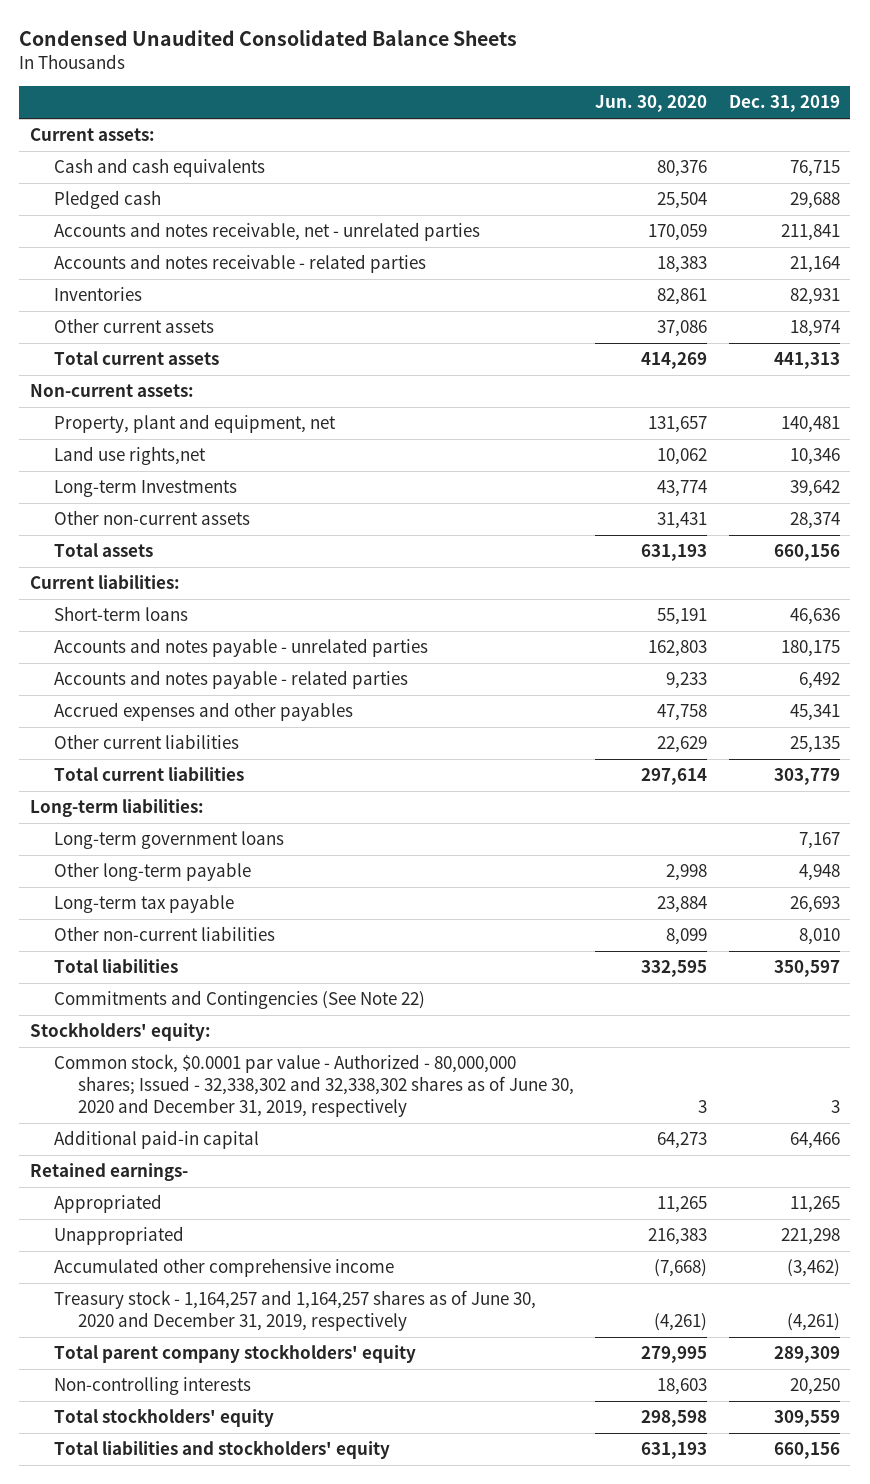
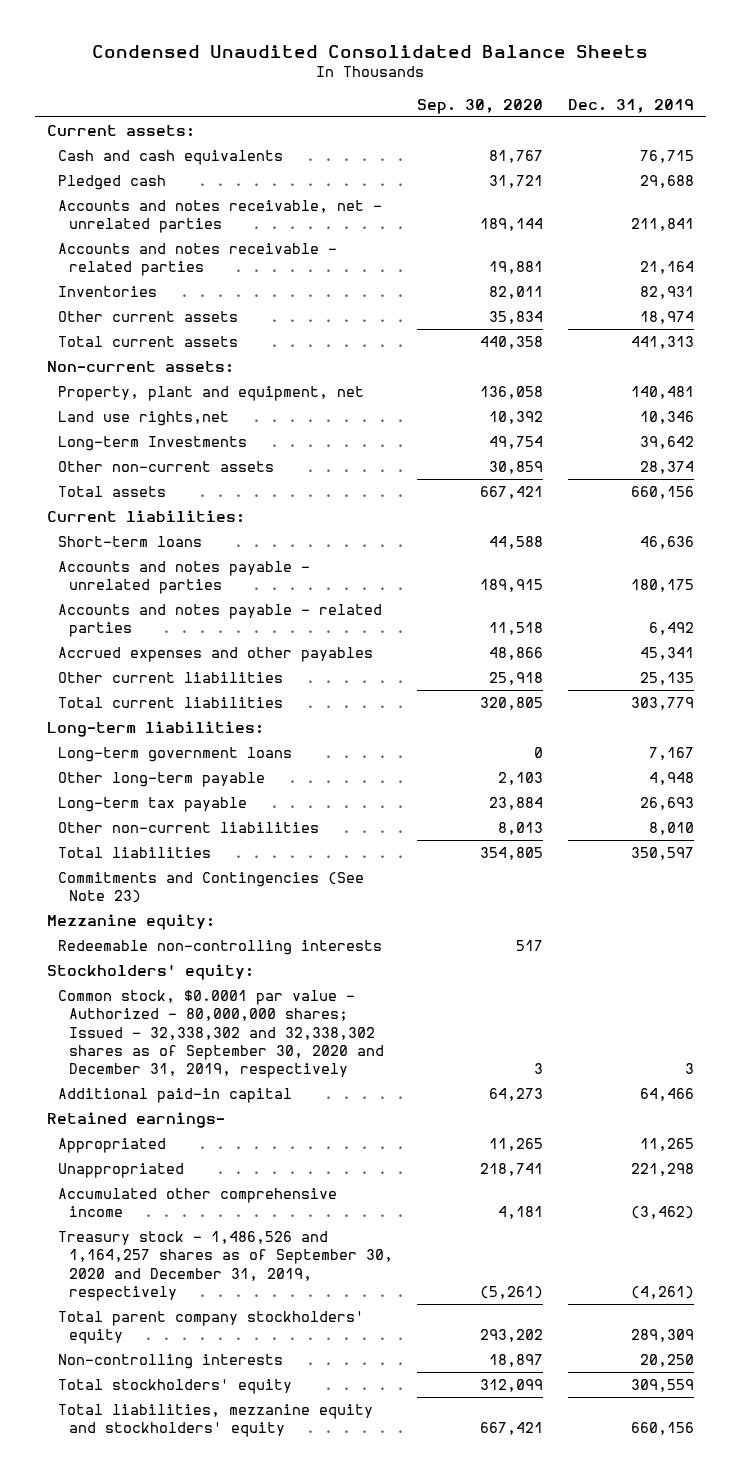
- | Jun. 30, 2020 | Dec. 31, 2019
+ | Sep. 30, 2020 | Dec. 31, 2019
- Commitments and Contingencies (See Note 22)
+ Commitments and Contingencies (See Note 23)
+ Mezzanine equity:
+ Redeemable non-controlling interests | 517 |
- Common stock, $0.0001 par value - Authorized - 80,000,000 shares; Issued - 32,338,302 and 32,338,302 shares as of June 30, 2020 and December 31, 2019, respectively | 3 | 3
+ Common stock, $0.0001 par value - Authorized - 80,000,000 shares; Issued - 32,338,302 and 32,338,302 shares as of September 30, 2020 and December 31, 2019, respectively | 3 | 3
- Treasury stock - 1,164,257 and 1,164,257 shares as of June 30, 2020 and December 31, 2019, respectively | (4,261) | (4,261)
+ Treasury stock - 1,486,526 and 1,164,257 shares as of September 30, 2020 and December 31, 2019, respectively | (5,261) | (4,261)
- Total liabilities and stockholders' equity | 631,193 | 660,156
+ Total liabilities, mezzanine equity and stockholders' equity | 667,421 | 660,156

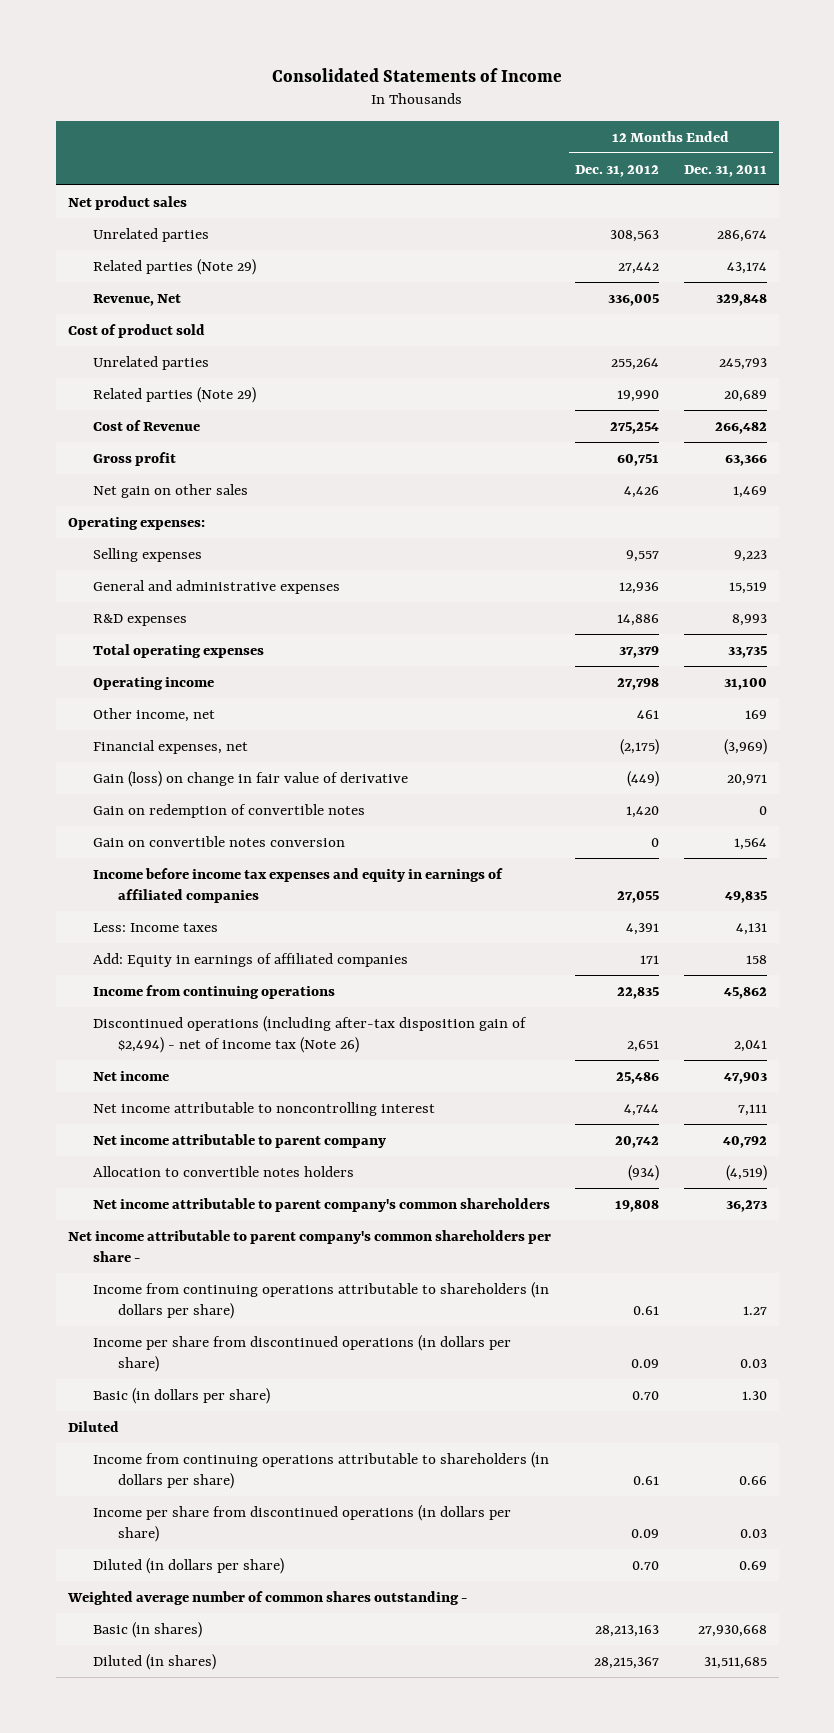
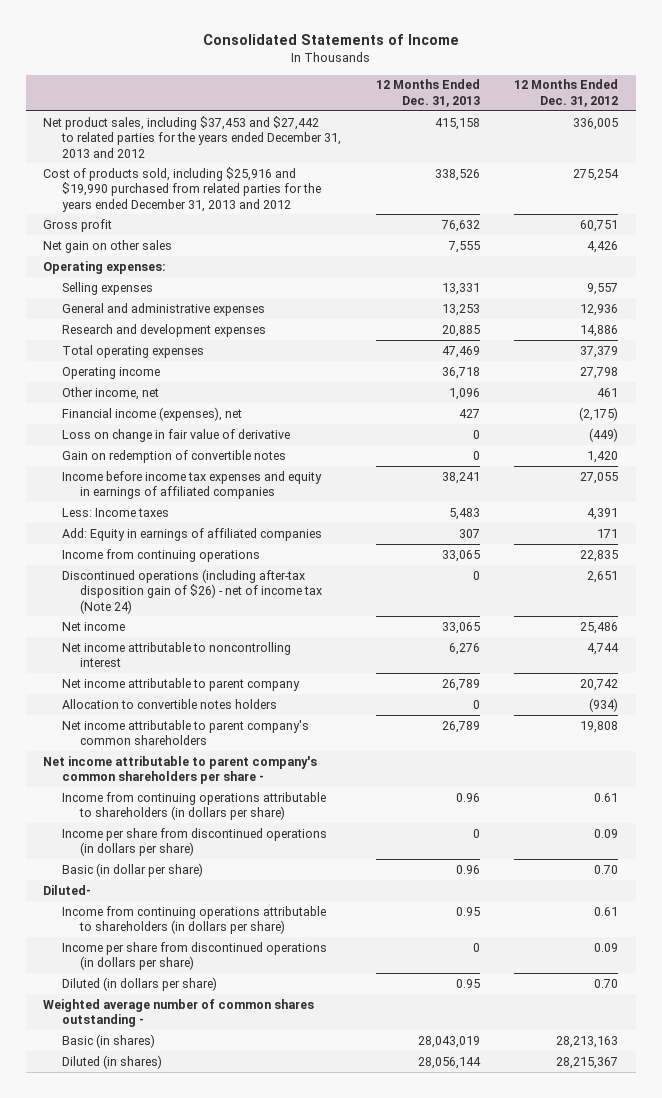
- | 12 Months Ended Dec. 31, 2012 | 12 Months Ended Dec. 31, 2011
+ | 12 Months Ended Dec. 31, 2013 | 12 Months Ended Dec. 31, 2012
- Net product sales
- Unrelated parties | 308,563 | 286,674
- Related parties (Note 29) | 27,442 | 43,174
- Revenue, Net | 336,005 | 329,848
- Cost of product sold
- Unrelated parties | 255,264 | 245,793
- Related parties (Note 29) | 19,990 | 20,689
- Cost of Revenue | 275,254 | 266,482
+ Net product sales, including $37,453 and $27,442 to related parties for the years ended December 31, 2013 and 2012 | 415,158 | 336,005
+ Cost of products sold, including $25,916 and $19,990 purchased from related parties for the years ended December 31, 2013 and 2012 | 338,526 | 275,254
- R&D expenses | 14,886 | 8,993
+ Research and development expenses | 20,885 | 14,886
- Financial expenses, net | (2,175) | (3,969)
- Gain (loss) on change in fair value of derivative | (449) | 20,971
+ Financial income (expenses), net | 427 | (2,175)
+ Loss on change in fair value of derivative | 0 | (449)
- Gain on convertible notes conversion | 0 | 1,564
- Discontinued operations (including after-tax disposition gain of $2,494) - net of income tax (Note 26) | 2,651 | 2,041
+ Discontinued operations (including after-tax disposition gain of $26) - net of income tax (Note 24) | 0 | 2,651
- Basic (in dollars per share) | 0.70 | 1.30
- Diluted
+ Basic (in dollar per share) | 0.96 | 0.70
+ Diluted-

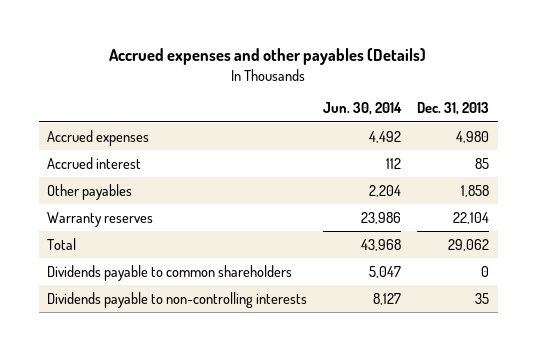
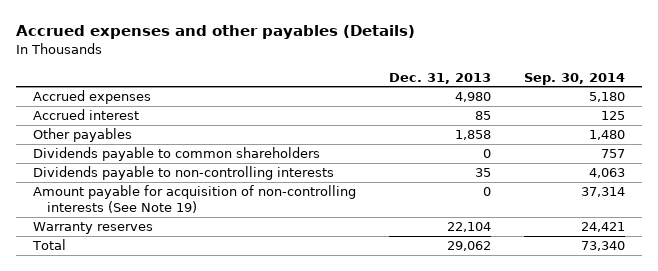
- | Jun. 30, 2014 | Dec. 31, 2013
+ | Dec. 31, 2013 | Sep. 30, 2014
+ Amount payable for acquisition of non-controlling interests (See Note 19) | 0 | 37,314
moved down: Warranty reserves | 22,104 | 24,421
moved down: Total | 29,062 | 73,340

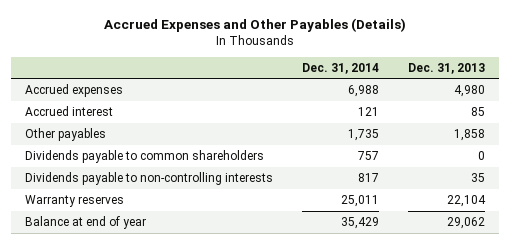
- Accrued expenses and other payables (Details)
+ Accrued Expenses and Other Payables (Details)
- | Dec. 31, 2013 | Sep. 30, 2014
+ | Dec. 31, 2014 | Dec. 31, 2013
- Amount payable for acquisition of non-controlling interests (See Note 19) | 0 | 37,314
- Total | 29,062 | 73,340
+ Balance at end of year | 35,429 | 29,062

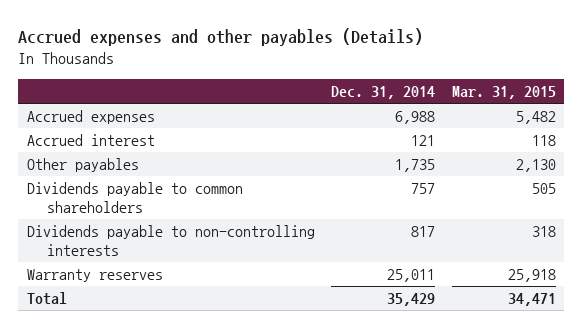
- Accrued Expenses and Other Payables (Details)
+ Accrued expenses and other payables (Details)
- | Dec. 31, 2014 | Dec. 31, 2013
+ | Dec. 31, 2014 | Mar. 31, 2015
- Balance at end of year | 35,429 | 29,062
+ Total | 35,429 | 34,471

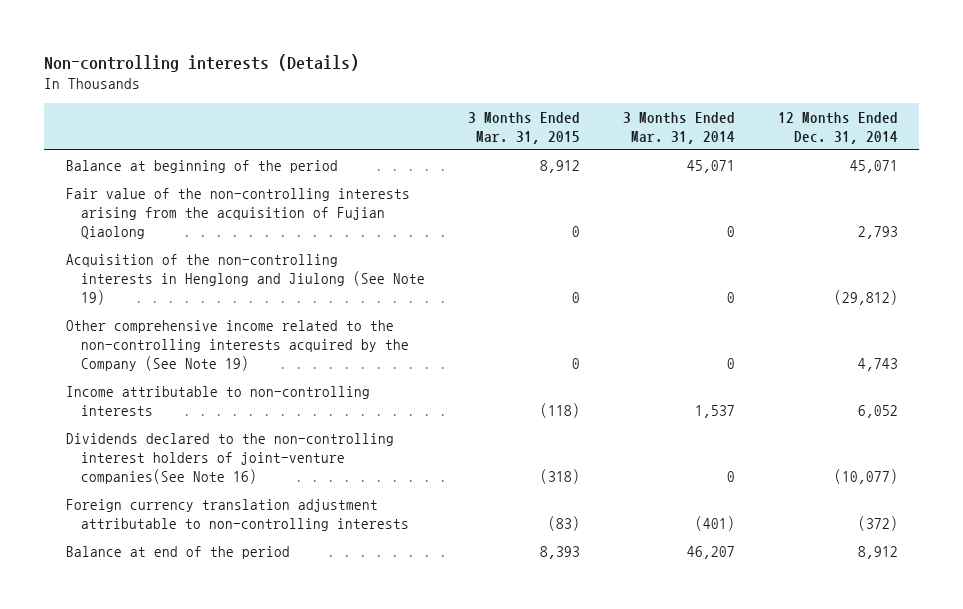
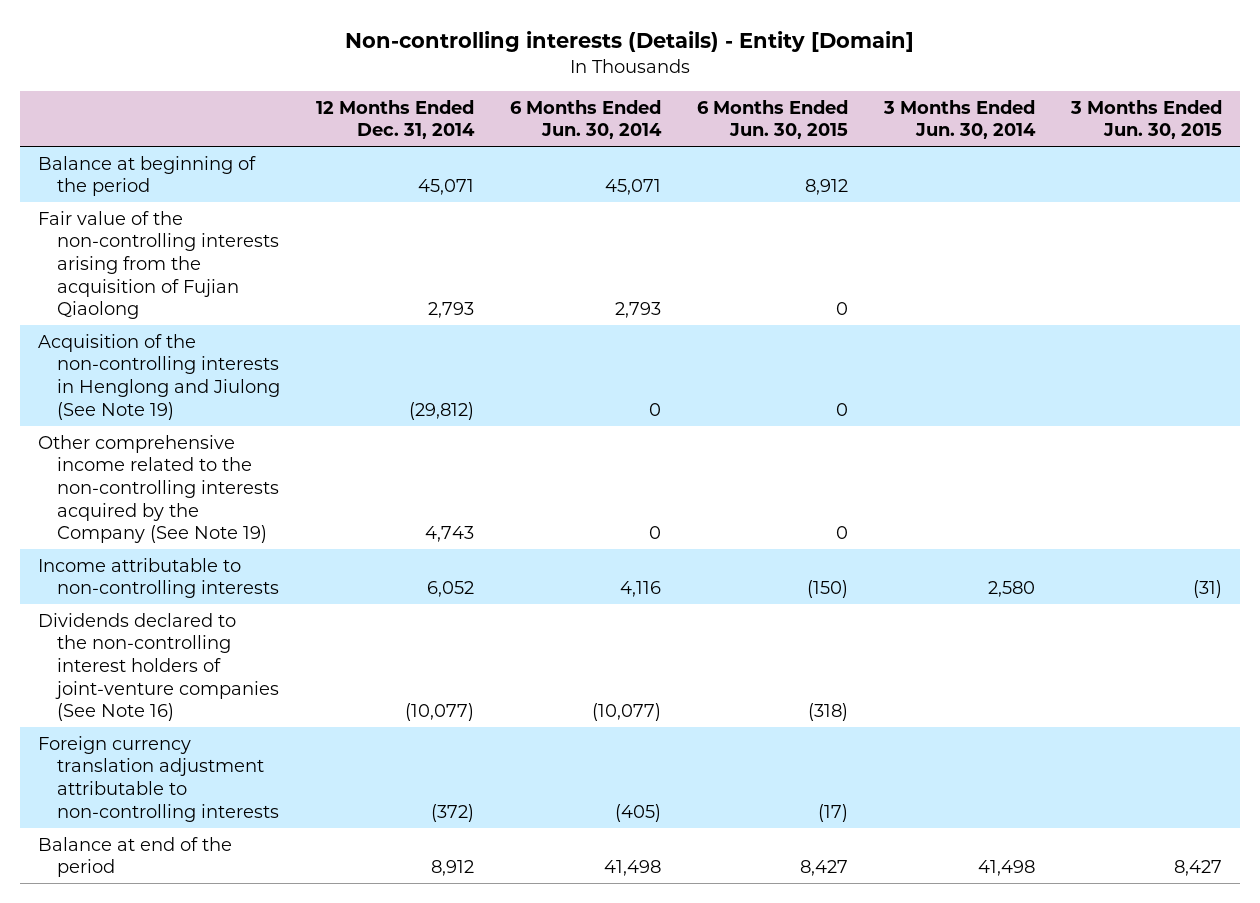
- Non-controlling interests (Details)
+ Non-controlling interests (Details) - Entity [Domain]
- | 3 Months Ended Mar. 31, 2015 | 3 Months Ended Mar. 31, 2014 | 12 Months Ended Dec. 31, 2014
+ | 12 Months Ended Dec. 31, 2014 | 6 Months Ended Jun. 30, 2014 | 6 Months Ended Jun. 30, 2015 | 3 Months Ended Jun. 30, 2014 | 3 Months Ended Jun. 30, 2015
- Dividends declared to the non-controlling interest holders of joint-venture companies(See Note 16) | (318) | 0 | (10,077)
+ Dividends declared to the non-controlling interest holders of joint-venture companies (See Note 16) | (10,077) | (10,077) | (318) | |

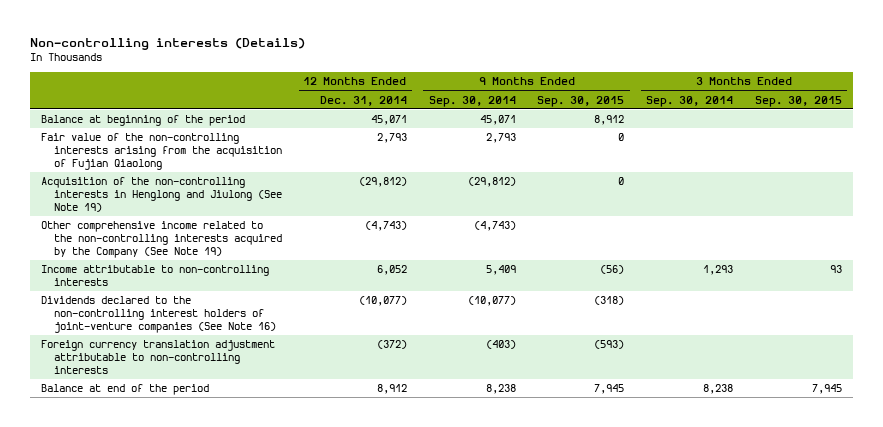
- Non-controlling interests (Details) - Entity [Domain]
+ Non-controlling interests (Details)
- | 12 Months Ended Dec. 31, 2014 | 6 Months Ended Jun. 30, 2014 | 6 Months Ended Jun. 30, 2015 | 3 Months Ended Jun. 30, 2014 | 3 Months Ended Jun. 30, 2015
+ | 12 Months Ended Dec. 31, 2014 | 9 Months Ended Sep. 30, 2014 | 9 Months Ended Sep. 30, 2015 | 3 Months Ended Sep. 30, 2014 | 3 Months Ended Sep. 30, 2015
- Other comprehensive income related to the non-controlling interests acquired by the Company (See Note 19) | 4,743 | 0 | 0 | |
+ Other comprehensive income related to the non-controlling interests acquired by the Company (See Note 19) | (4,743) | (4,743) | | |

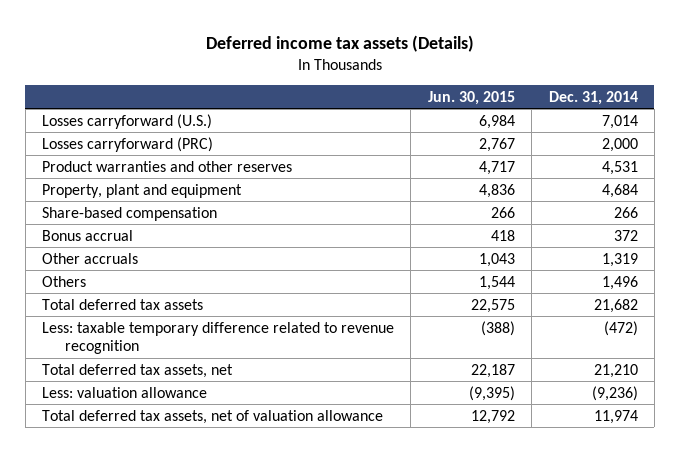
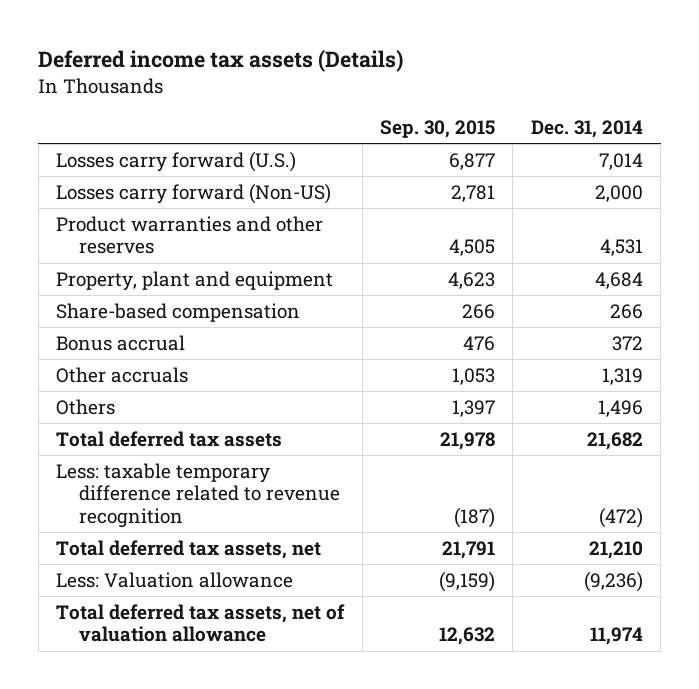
- | Jun. 30, 2015 | Dec. 31, 2014
+ | Sep. 30, 2015 | Dec. 31, 2014
- Losses carryforward (U.S.) | 6,984 | 7,014
- Losses carryforward (PRC) | 2,767 | 2,000
+ Losses carry forward (U.S.) | 6,877 | 7,014
+ Losses carry forward (Non-US) | 2,781 | 2,000
- Less: valuation allowance | (9,395) | (9,236)
+ Less: Valuation allowance | (9,159) | (9,236)

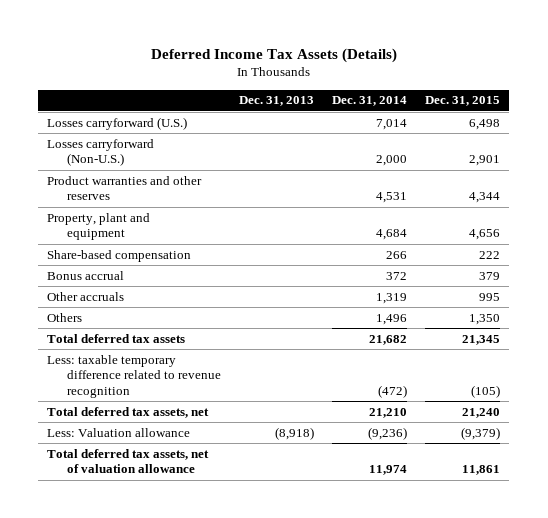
- Deferred income tax assets (Details)
+ Deferred Income Tax Assets (Details)
- | Sep. 30, 2015 | Dec. 31, 2014
+ | Dec. 31, 2013 | Dec. 31, 2014 | Dec. 31, 2015
- Losses carry forward (U.S.) | 6,877 | 7,014
- Losses carry forward (Non-US) | 2,781 | 2,000
+ Losses carryforward (U.S.) | | 7,014 | 6,498
+ Losses carryforward (Non-U.S.) | | 2,000 | 2,901

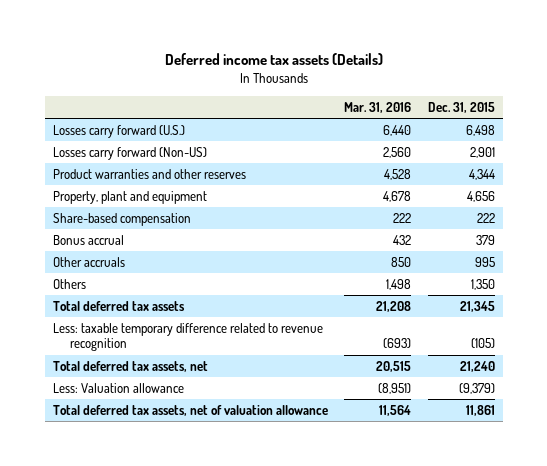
- Deferred Income Tax Assets (Details)
+ Deferred income tax assets (Details)
- | Dec. 31, 2013 | Dec. 31, 2014 | Dec. 31, 2015
+ | Mar. 31, 2016 | Dec. 31, 2015
- Losses carryforward (U.S.) | | 7,014 | 6,498
- Losses carryforward (Non-U.S.) | | 2,000 | 2,901
+ Losses carry forward (U.S.) | 6,440 | 6,498
+ Losses carry forward (Non-US) | 2,560 | 2,901

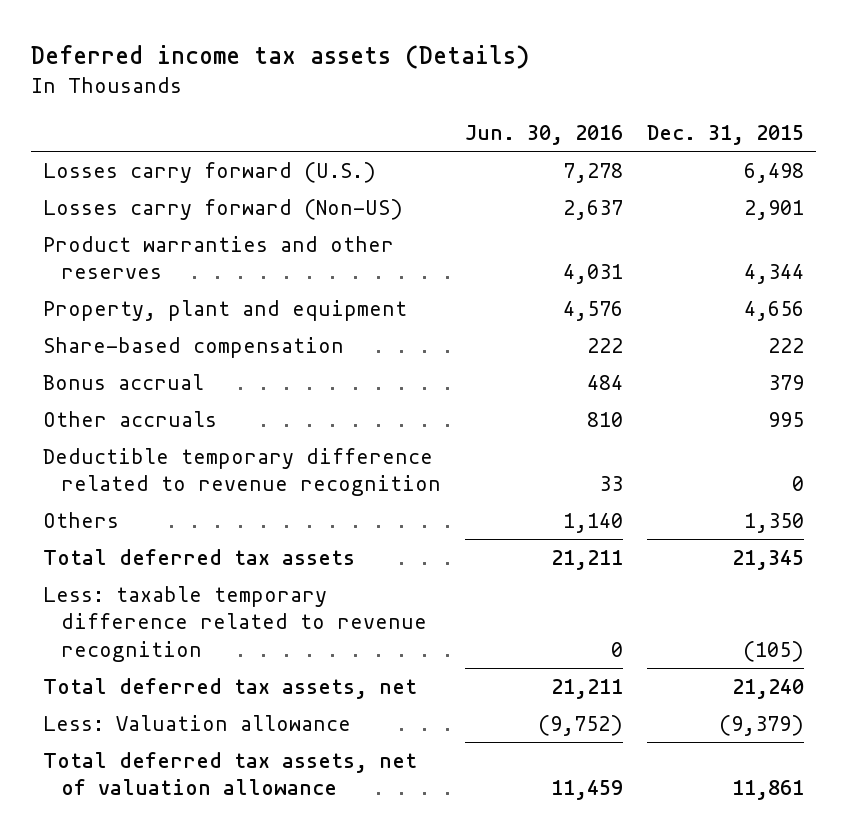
- | Mar. 31, 2016 | Dec. 31, 2015
+ | Jun. 30, 2016 | Dec. 31, 2015
+ Deductible temporary difference related to revenue recognition | 33 | 0

